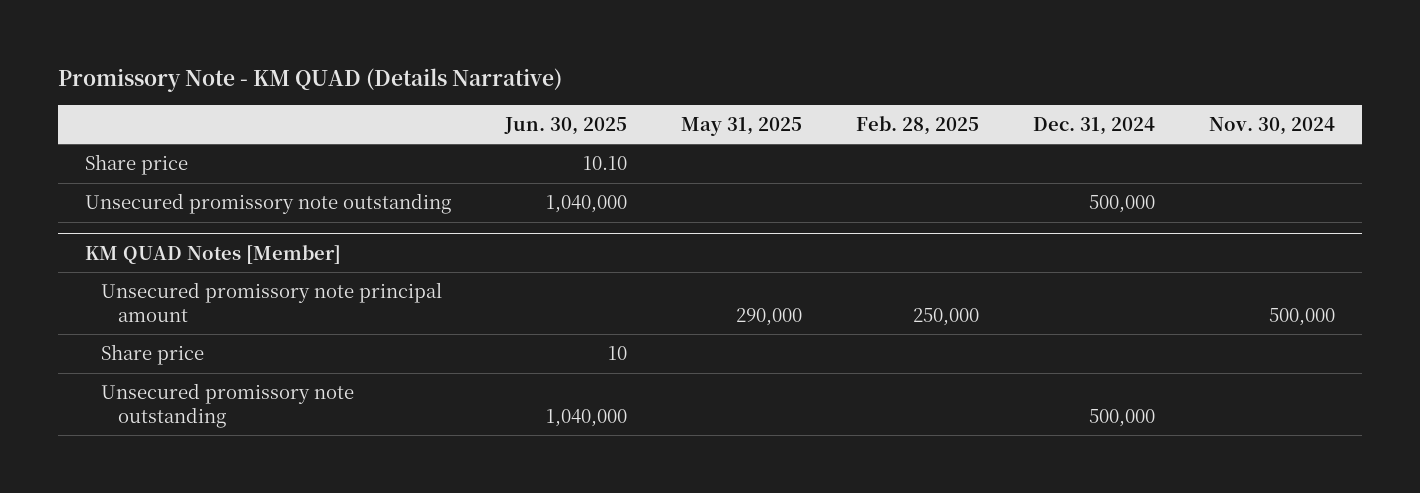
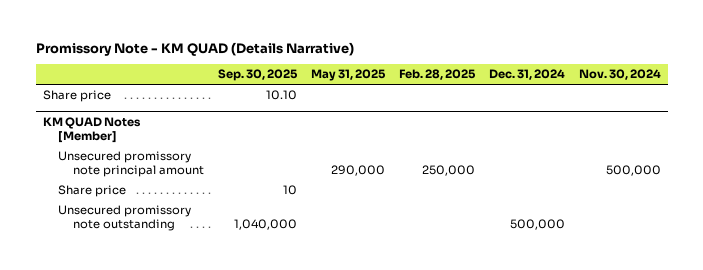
- | Jun. 30, 2025 | May 31, 2025 | Feb. 28, 2025 | Dec. 31, 2024 | Nov. 30, 2024
+ | Sep. 30, 2025 | May 31, 2025 | Feb. 28, 2025 | Dec. 31, 2024 | Nov. 30, 2024
- Unsecured promissory note outstanding | 1,040,000 | | | 500,000 |

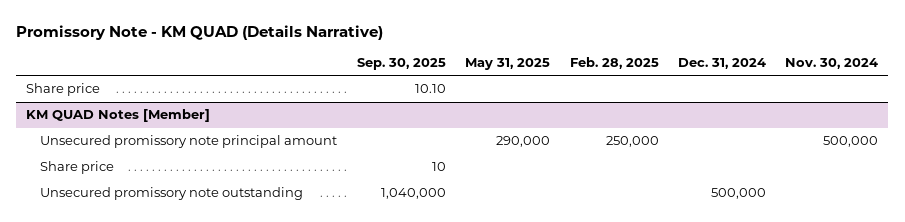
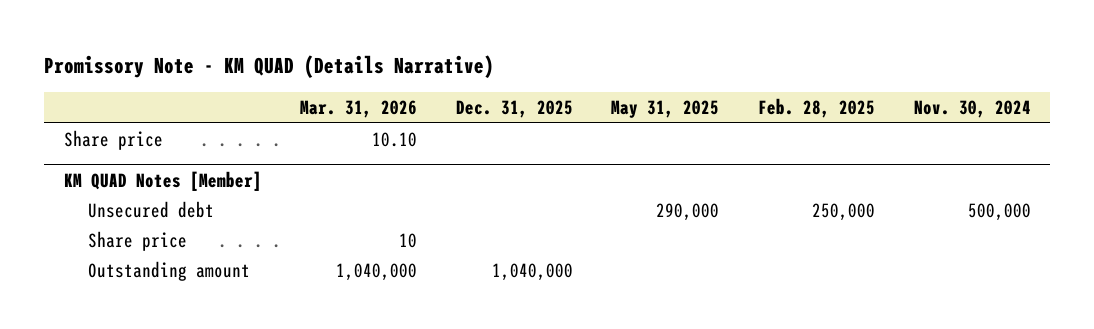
- | Sep. 30, 2025 | May 31, 2025 | Feb. 28, 2025 | Dec. 31, 2024 | Nov. 30, 2024
+ | Mar. 31, 2026 | Dec. 31, 2025 | May 31, 2025 | Feb. 28, 2025 | Nov. 30, 2024
@ KM QUAD Notes [Member]
- Unsecured promissory note principal amount | | 290,000 | 250,000 | | 500,000
+ Unsecured debt | | | 290,000 | 250,000 | 500,000
- Unsecured promissory note outstanding | 1,040,000 | | | 500,000 |
+ Outstanding amount | 1,040,000 | 1,040,000 | | |

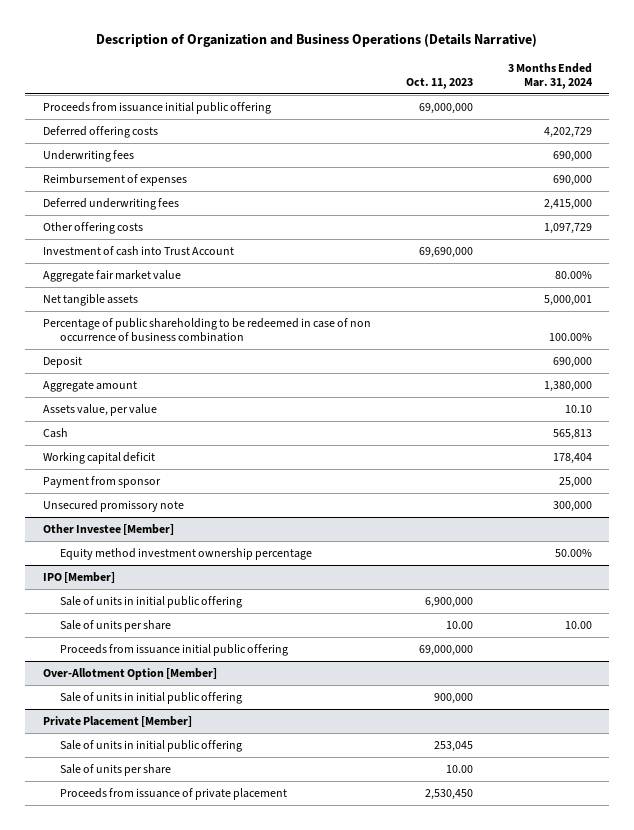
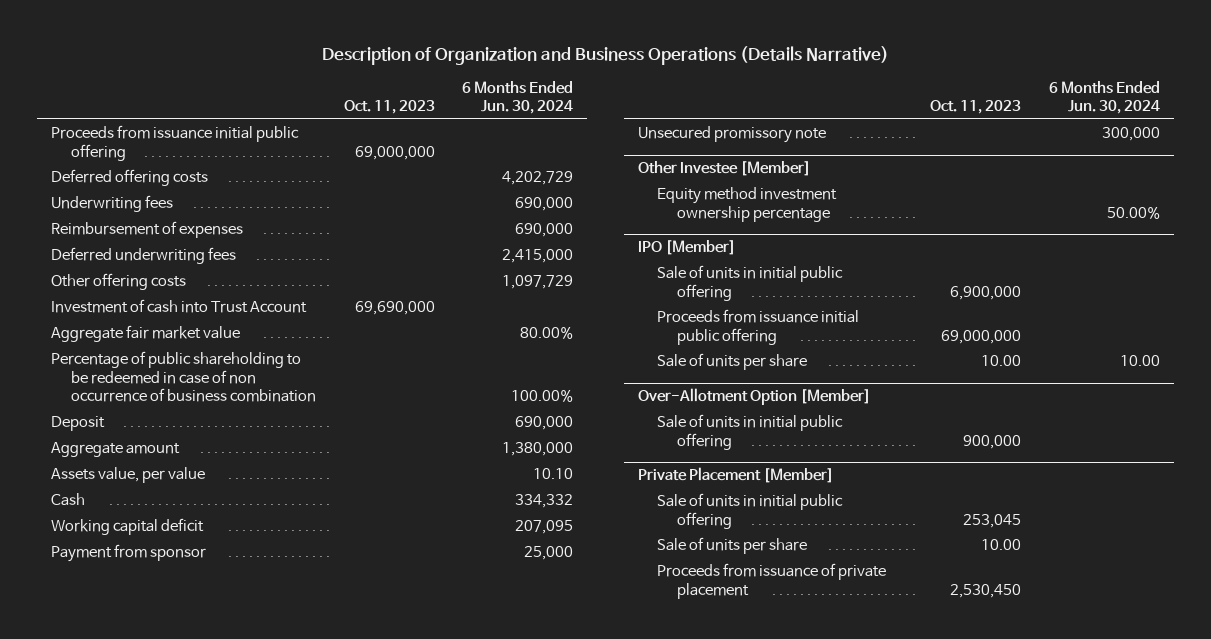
- | Oct. 11, 2023 | 3 Months Ended Mar. 31, 2024
+ | Oct. 11, 2023 | 6 Months Ended Jun. 30, 2024
- Net tangible assets | | 5,000,001
@ IPO [Member]
moved down: Sale of units per share | 10.00 | 10.00

